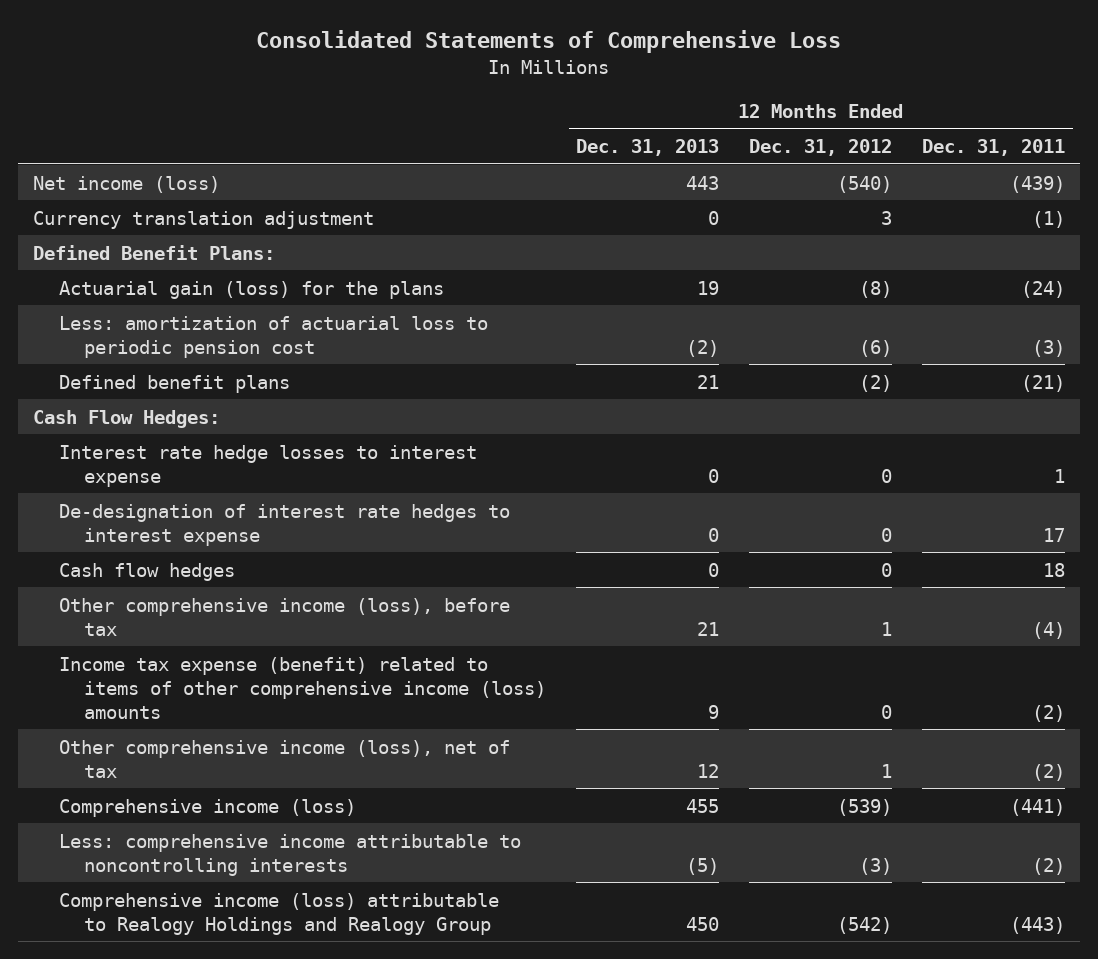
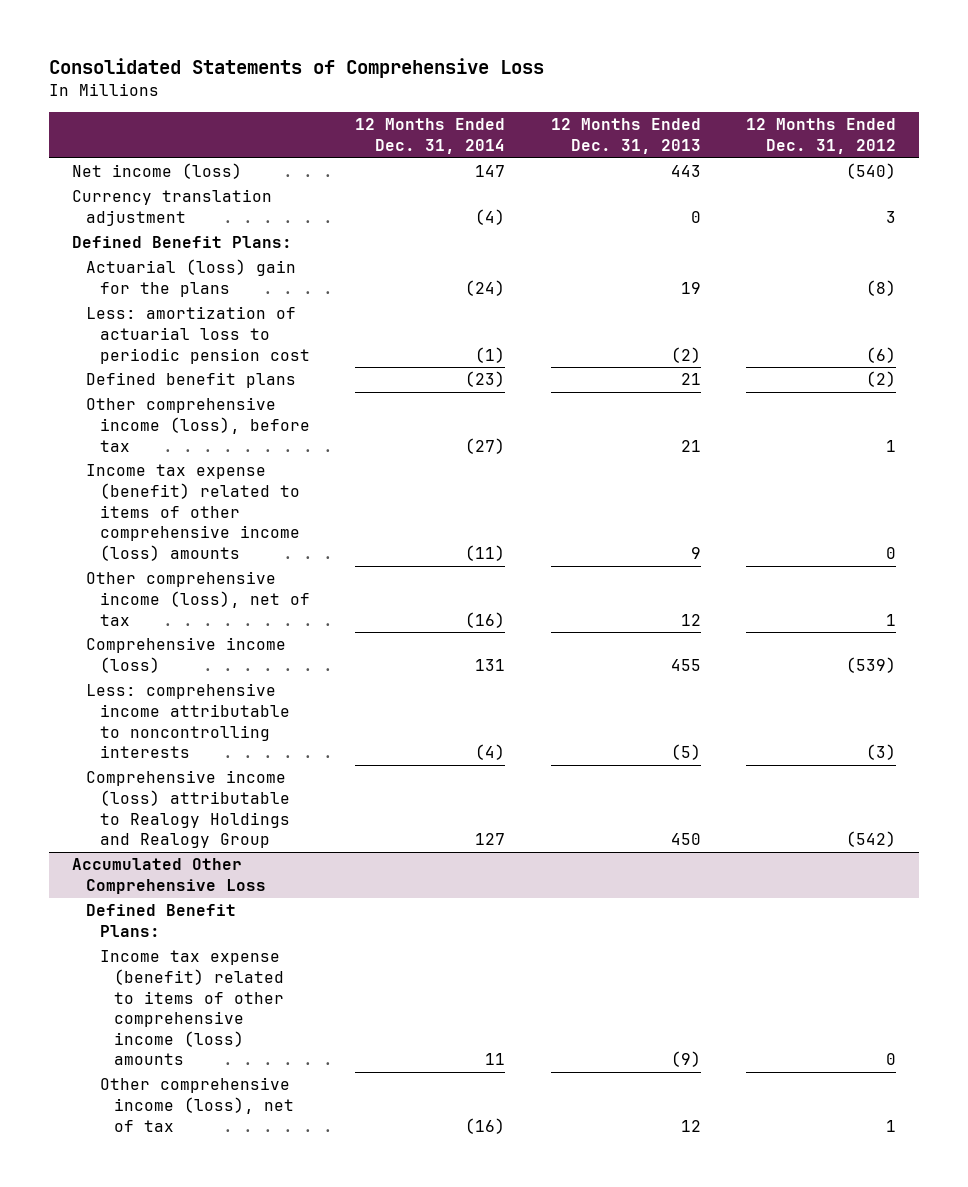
- | 12 Months Ended Dec. 31, 2013 | 12 Months Ended Dec. 31, 2012 | 12 Months Ended Dec. 31, 2011
+ | 12 Months Ended Dec. 31, 2014 | 12 Months Ended Dec. 31, 2013 | 12 Months Ended Dec. 31, 2012
- Actuarial gain (loss) for the plans | 19 | (8) | (24)
+ Actuarial (loss) gain for the plans | (24) | 19 | (8)
- Cash Flow Hedges:
- Interest rate hedge losses to interest expense | 0 | 0 | 1
- De-designation of interest rate hedges to interest expense | 0 | 0 | 17
- Cash flow hedges | 0 | 0 | 18
+ Accumulated Other Comprehensive Loss
+ Defined Benefit Plans:
+ Income tax expense (benefit) related to items of other comprehensive income (loss) amounts | 11 | (9) | 0
+ Other comprehensive income (loss), net of tax | (16) | 12 | 1

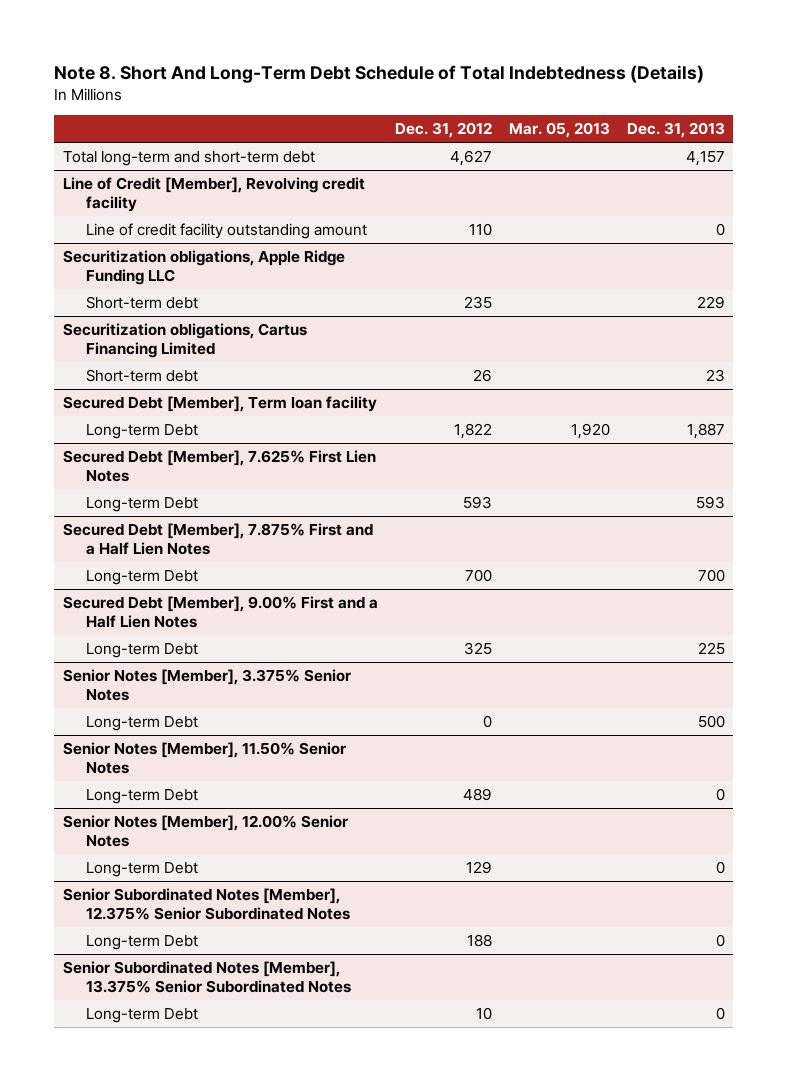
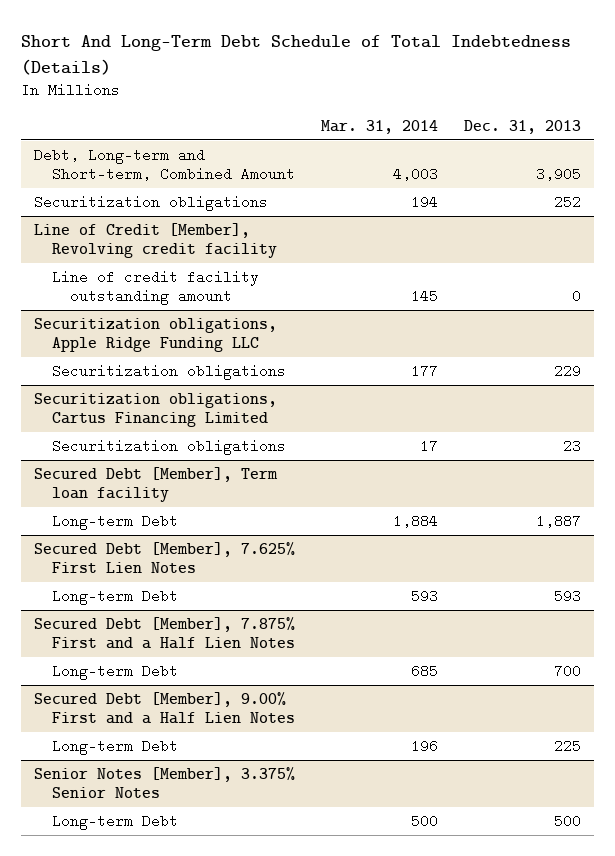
- Note 8. Short And Long-Term Debt Schedule of Total Indebtedness (Details)
+ Short And Long-Term Debt Schedule of Total Indebtedness (Details)
- | Dec. 31, 2012 | Mar. 05, 2013 | Dec. 31, 2013
+ | Mar. 31, 2014 | Dec. 31, 2013
- Total long-term and short-term debt | 4,627 | | 4,157
+ Debt, Long-term and Short-term, Combined Amount | 4,003 | 3,905
+ Securitization obligations | 194 | 252
@ Securitization obligations, Apple Ridge Funding LLC
- Short-term debt | 235 | | 229
+ Securitization obligations | 177 | 229
@ Securitization obligations, Cartus Financing Limited
- Short-term debt | 26 | | 23
+ Securitization obligations | 17 | 23
- Senior Notes [Member], 11.50% Senior Notes
- Long-term Debt | 489 | | 0
- Senior Notes [Member], 12.00% Senior Notes
- Long-term Debt | 129 | | 0
- Senior Subordinated Notes [Member], 12.375% Senior Subordinated Notes
- Long-term Debt | 188 | | 0
- Senior Subordinated Notes [Member], 13.375% Senior Subordinated Notes
- Long-term Debt | 10 | | 0

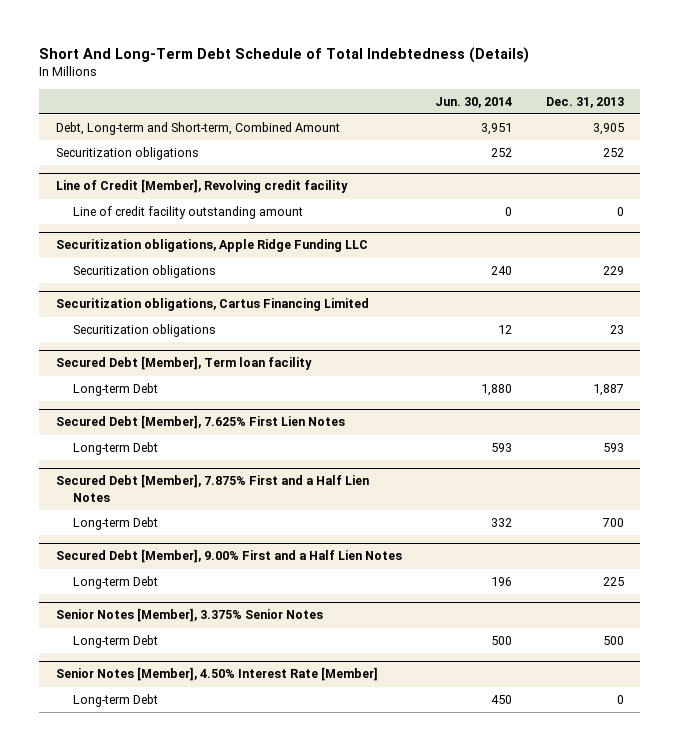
- | Mar. 31, 2014 | Dec. 31, 2013
+ | Jun. 30, 2014 | Dec. 31, 2013
+ Senior Notes [Member], 4.50% Interest Rate [Member]
+ Long-term Debt | 450 | 0

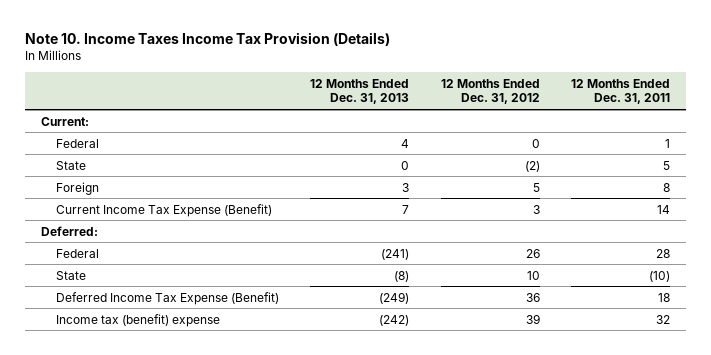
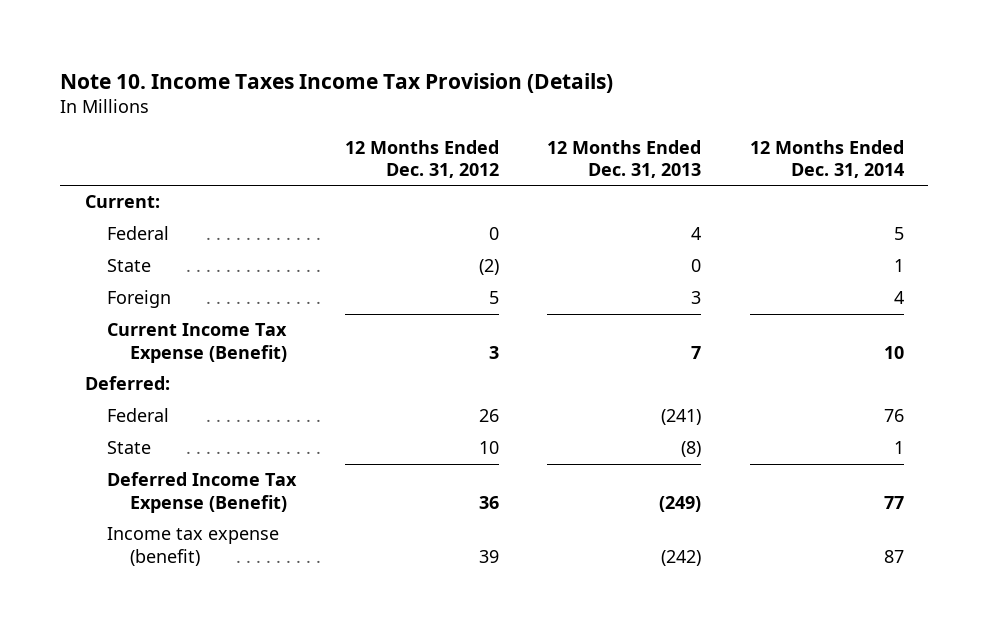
- | 12 Months Ended Dec. 31, 2013 | 12 Months Ended Dec. 31, 2012 | 12 Months Ended Dec. 31, 2011
+ | 12 Months Ended Dec. 31, 2012 | 12 Months Ended Dec. 31, 2013 | 12 Months Ended Dec. 31, 2014
- Income tax (benefit) expense | (242) | 39 | 32
+ Income tax expense (benefit) | 39 | (242) | 87

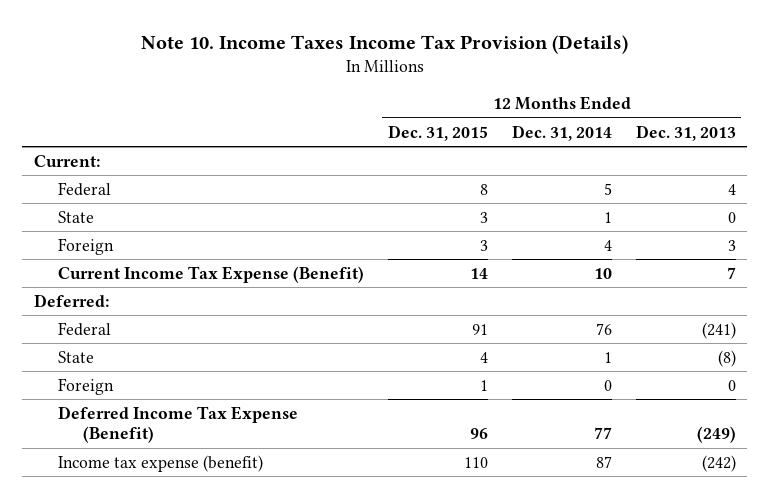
- | 12 Months Ended Dec. 31, 2012 | 12 Months Ended Dec. 31, 2013 | 12 Months Ended Dec. 31, 2014
+ | 12 Months Ended Dec. 31, 2015 | 12 Months Ended Dec. 31, 2014 | 12 Months Ended Dec. 31, 2013
+ Foreign | 1 | 0 | 0

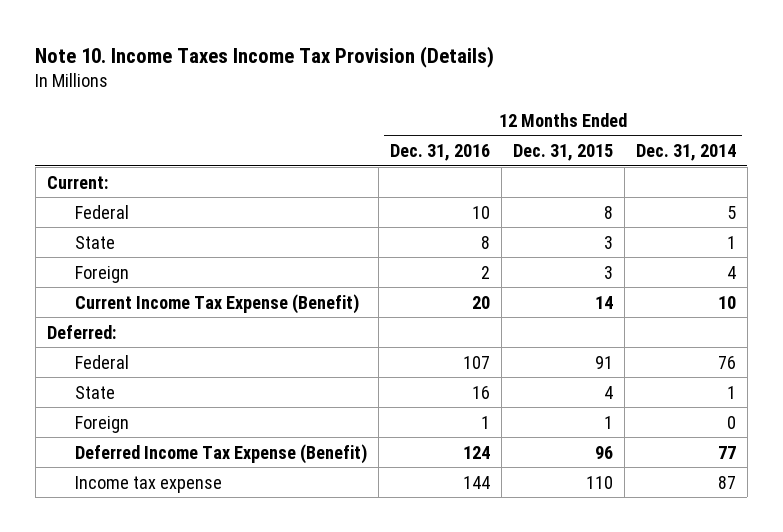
- | 12 Months Ended Dec. 31, 2015 | 12 Months Ended Dec. 31, 2014 | 12 Months Ended Dec. 31, 2013
+ | 12 Months Ended Dec. 31, 2016 | 12 Months Ended Dec. 31, 2015 | 12 Months Ended Dec. 31, 2014
- Income tax expense (benefit) | 110 | 87 | (242)
+ Income tax expense | 144 | 110 | 87

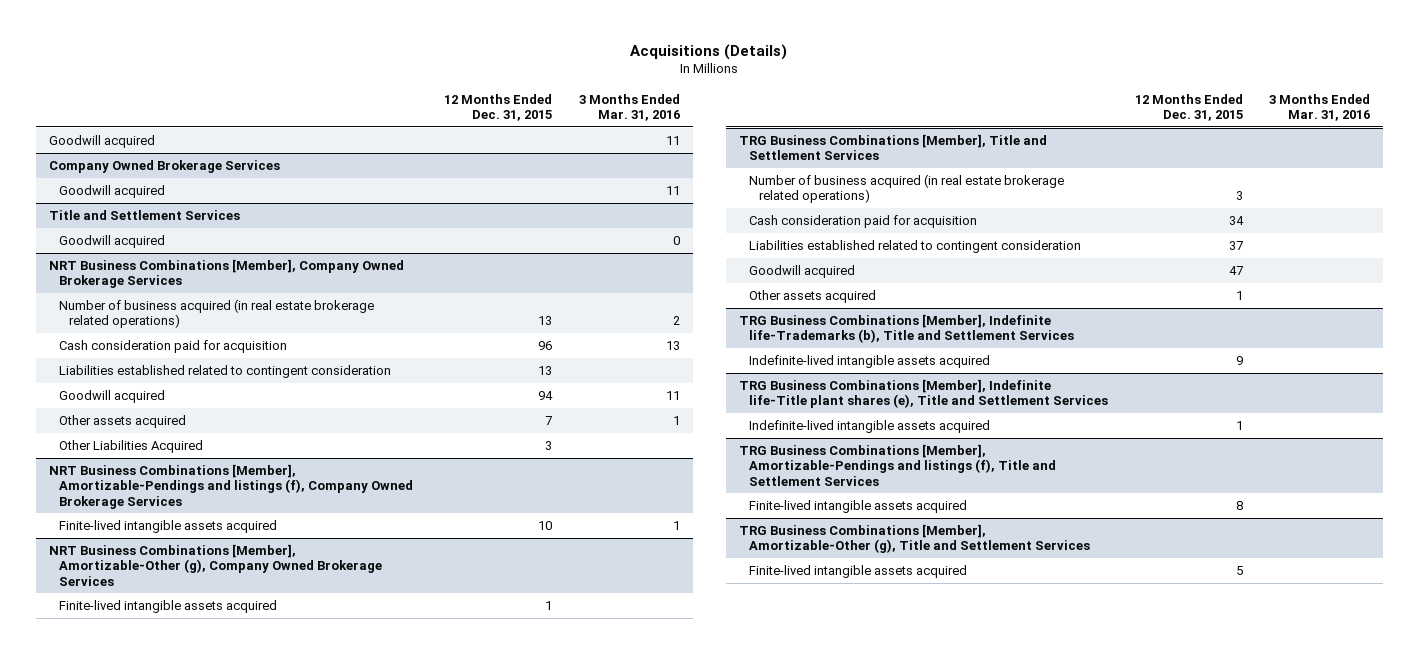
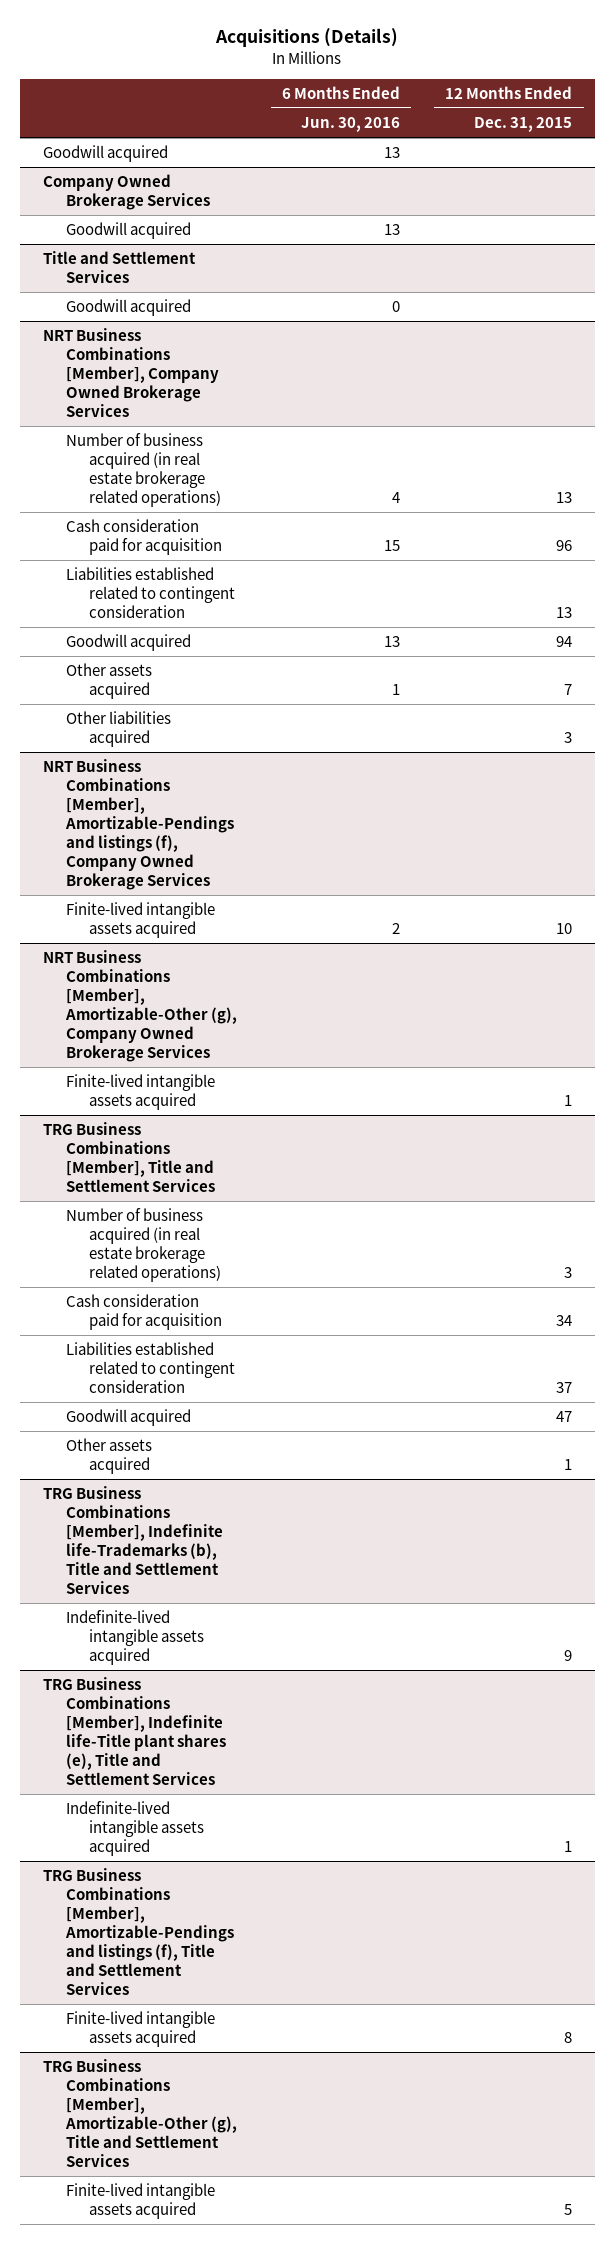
- | 12 Months Ended Dec. 31, 2015 | 3 Months Ended Mar. 31, 2016
+ | 6 Months Ended Jun. 30, 2016 | 12 Months Ended Dec. 31, 2015
@ NRT Business Combinations [Member], Company Owned Brokerage Services
- Other Liabilities Acquired | 3 |
+ Other liabilities acquired | | 3

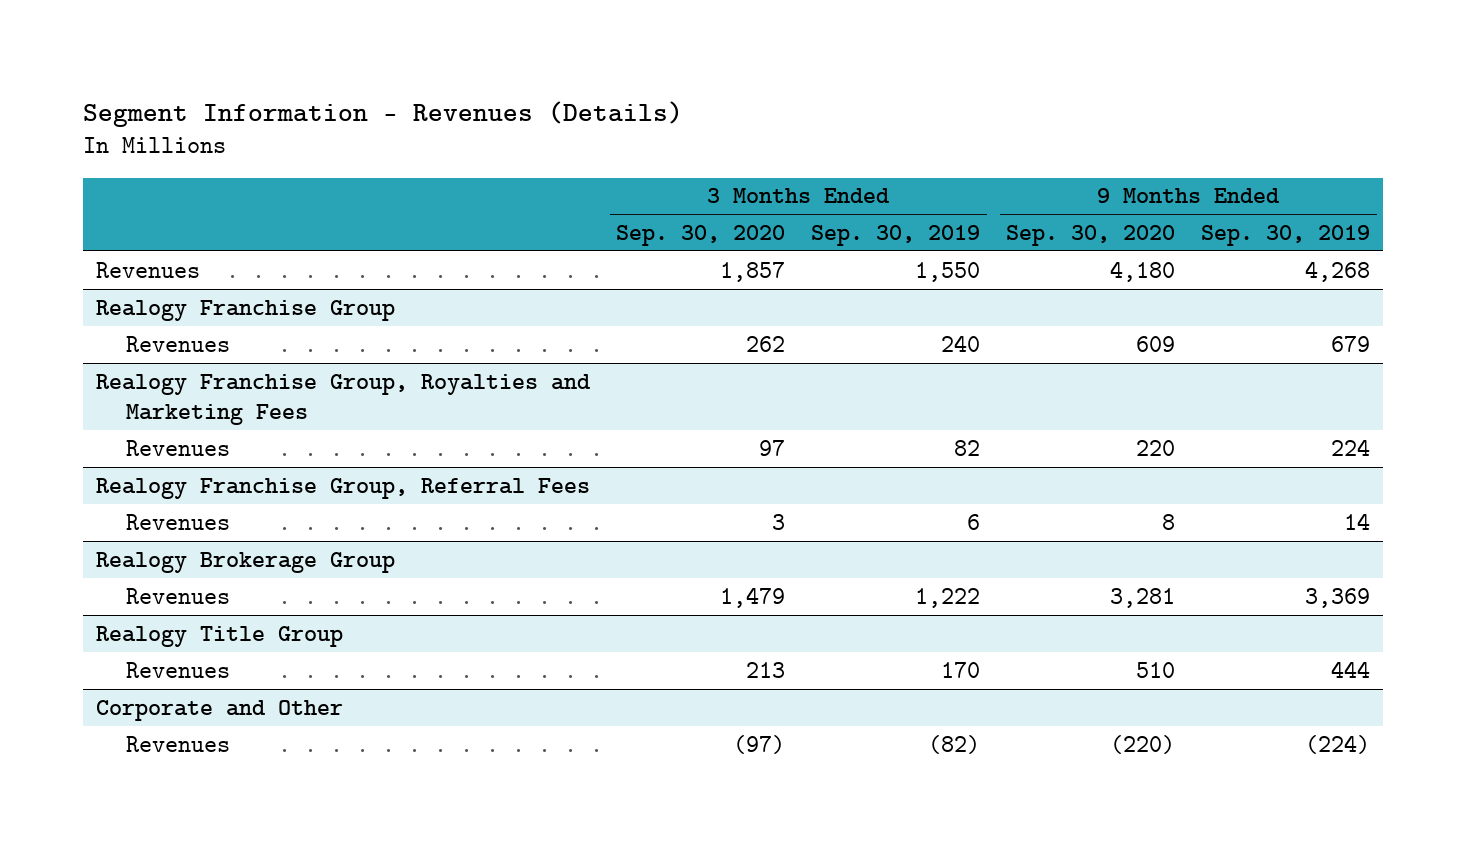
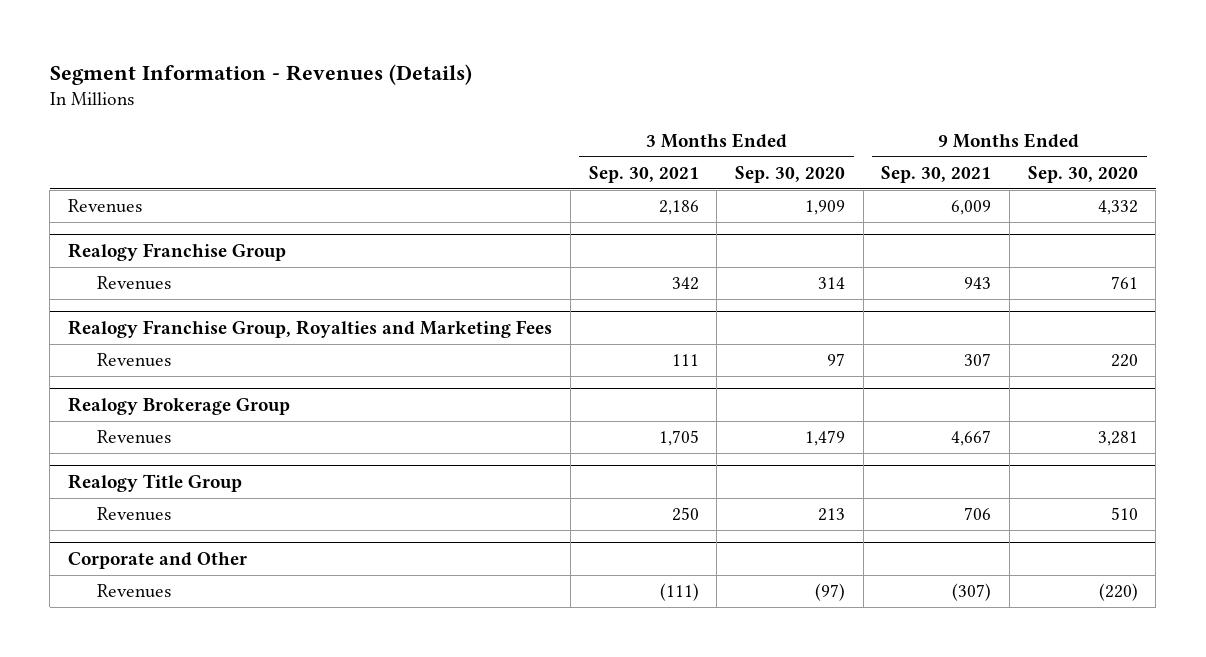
- | 3 Months Ended Sep. 30, 2020 | 3 Months Ended Sep. 30, 2019 | 9 Months Ended Sep. 30, 2020 | 9 Months Ended Sep. 30, 2019
+ | 3 Months Ended Sep. 30, 2021 | 3 Months Ended Sep. 30, 2020 | 9 Months Ended Sep. 30, 2021 | 9 Months Ended Sep. 30, 2020
- Revenues | 1,857 | 1,550 | 4,180 | 4,268
+ Revenues | 2,186 | 1,909 | 6,009 | 4,332
@ Realogy Franchise Group
- Revenues | 262 | 240 | 609 | 679
+ Revenues | 342 | 314 | 943 | 761
- Realogy Franchise Group, Referral Fees
- Revenues | 3 | 6 | 8 | 14

